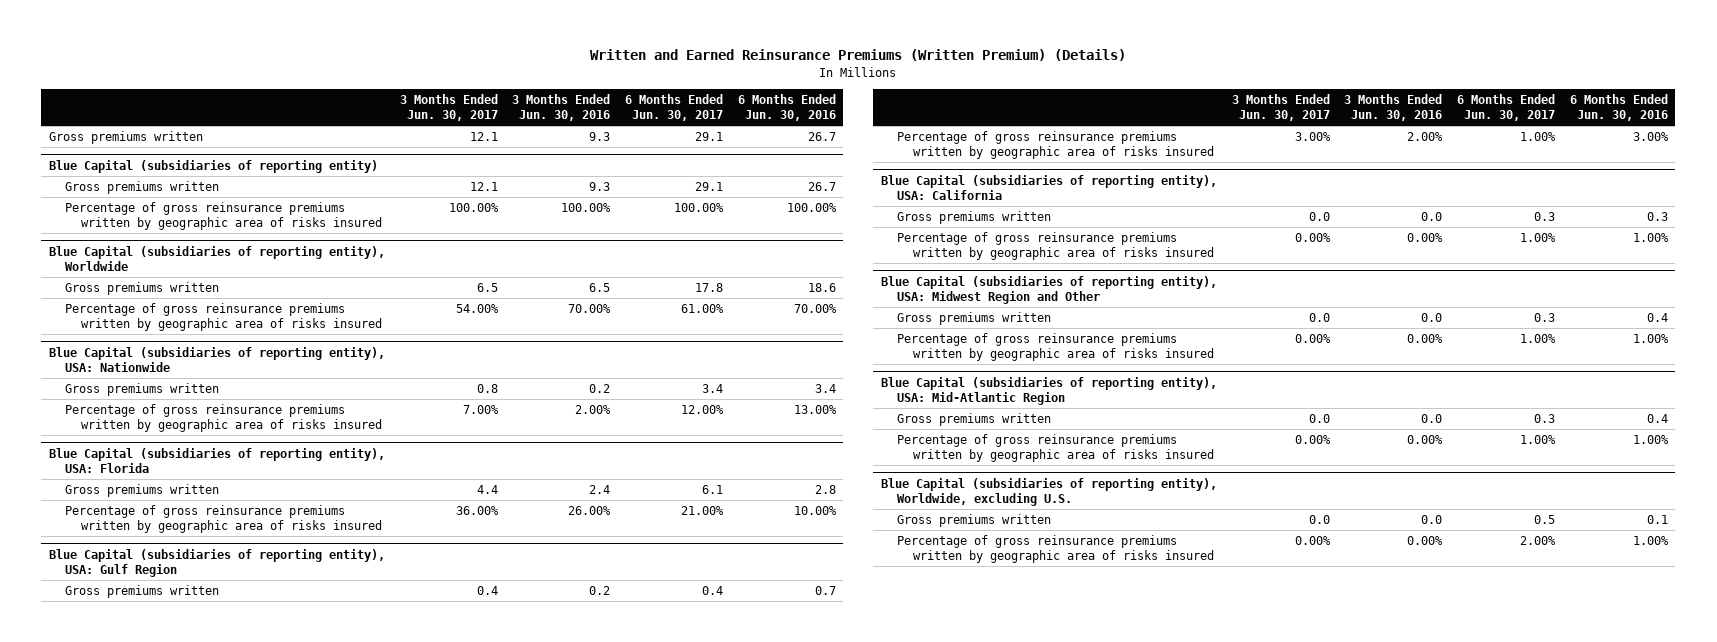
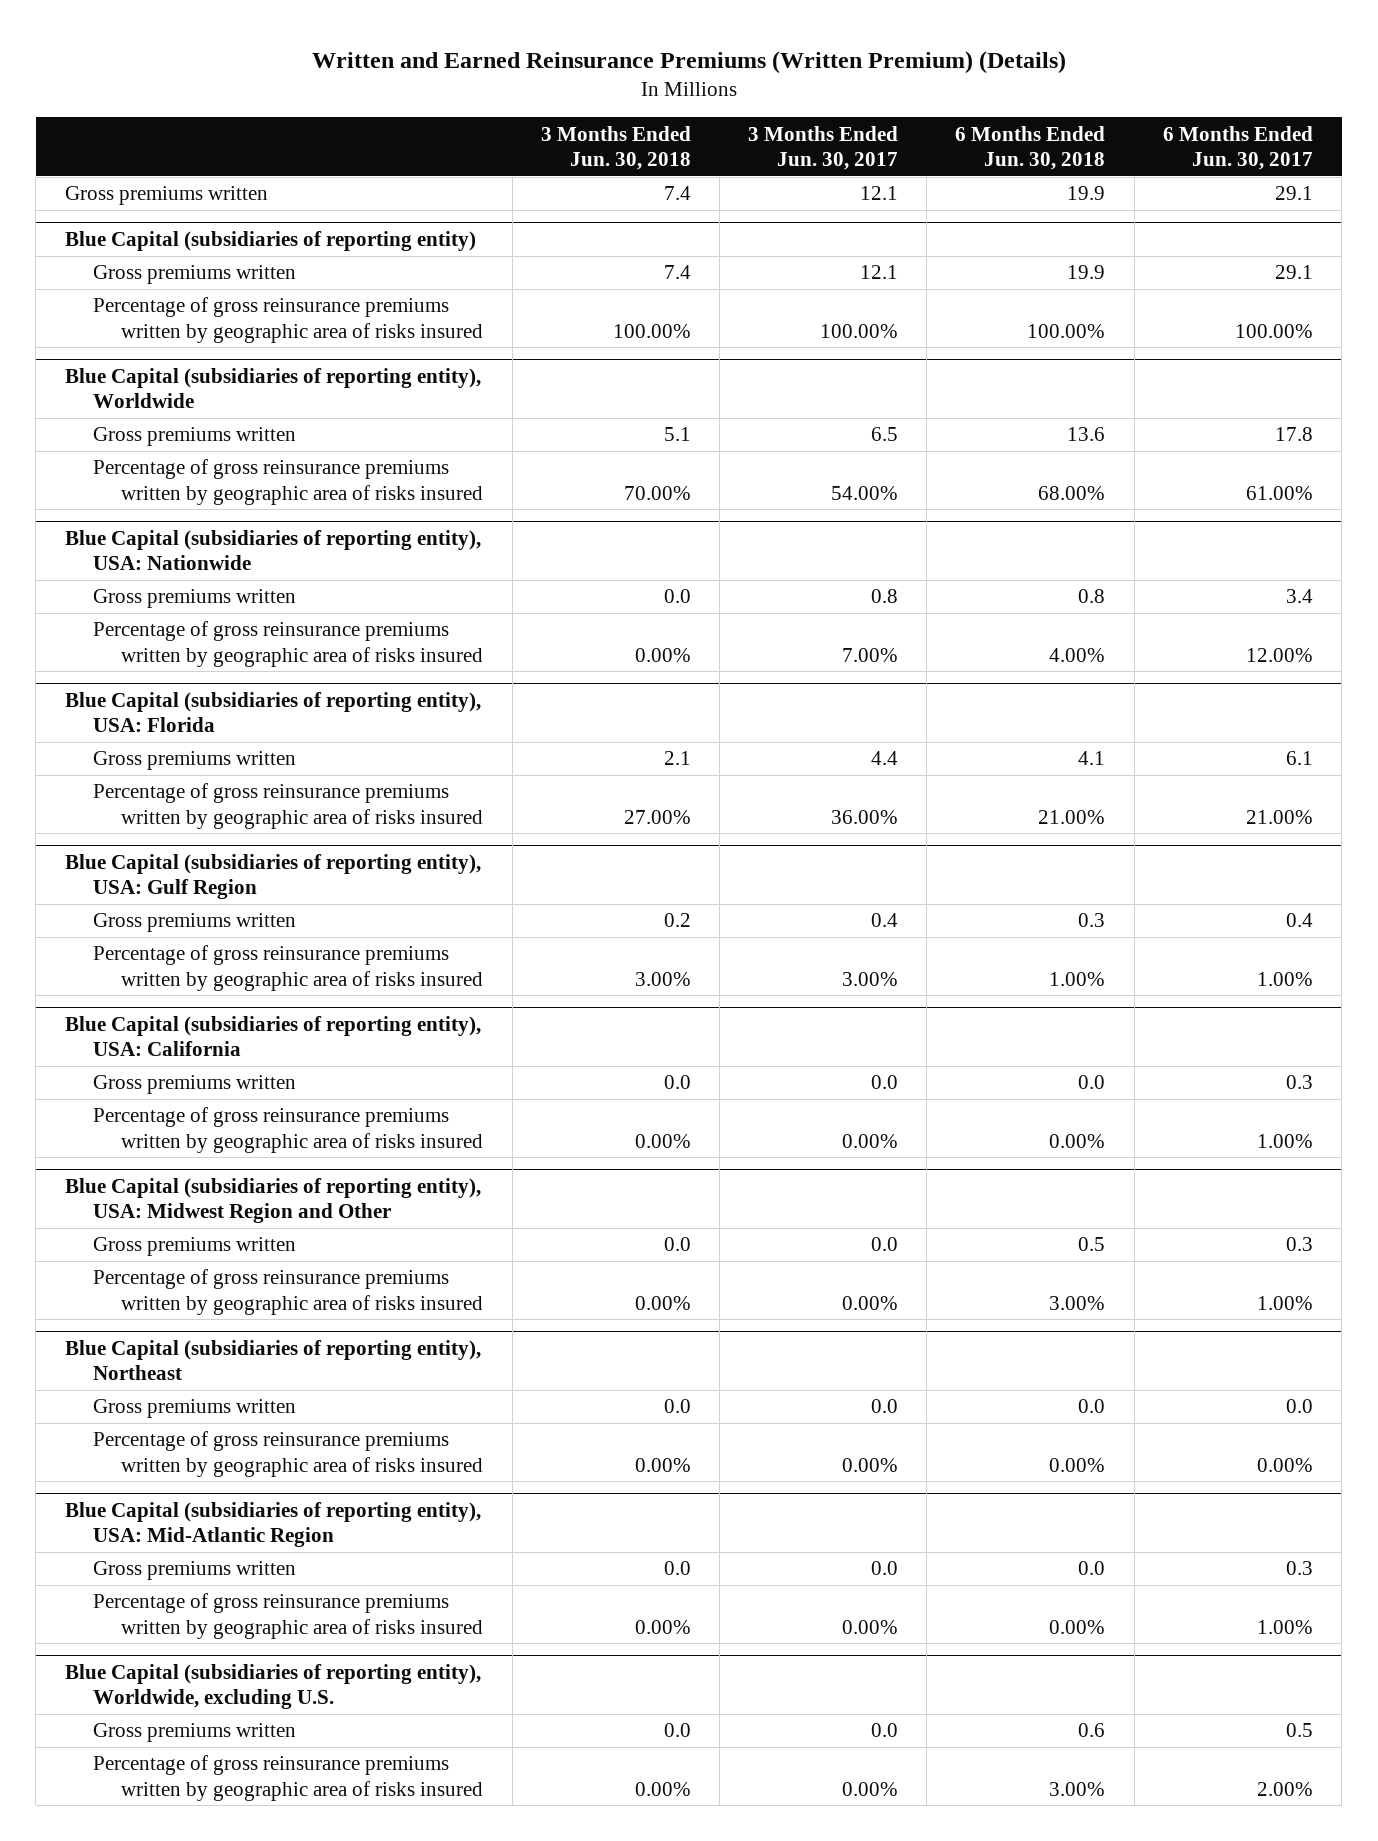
- | 3 Months Ended Jun. 30, 2017 | 3 Months Ended Jun. 30, 2016 | 6 Months Ended Jun. 30, 2017 | 6 Months Ended Jun. 30, 2016
+ | 3 Months Ended Jun. 30, 2018 | 3 Months Ended Jun. 30, 2017 | 6 Months Ended Jun. 30, 2018 | 6 Months Ended Jun. 30, 2017
+ Blue Capital (subsidiaries of reporting entity), Northeast
+ Gross premiums written | 0.0 | 0.0 | 0.0 | 0.0
+ Percentage of gross reinsurance premiums written by geographic area of risks insured | 0.00% | 0.00% | 0.00% | 0.00%

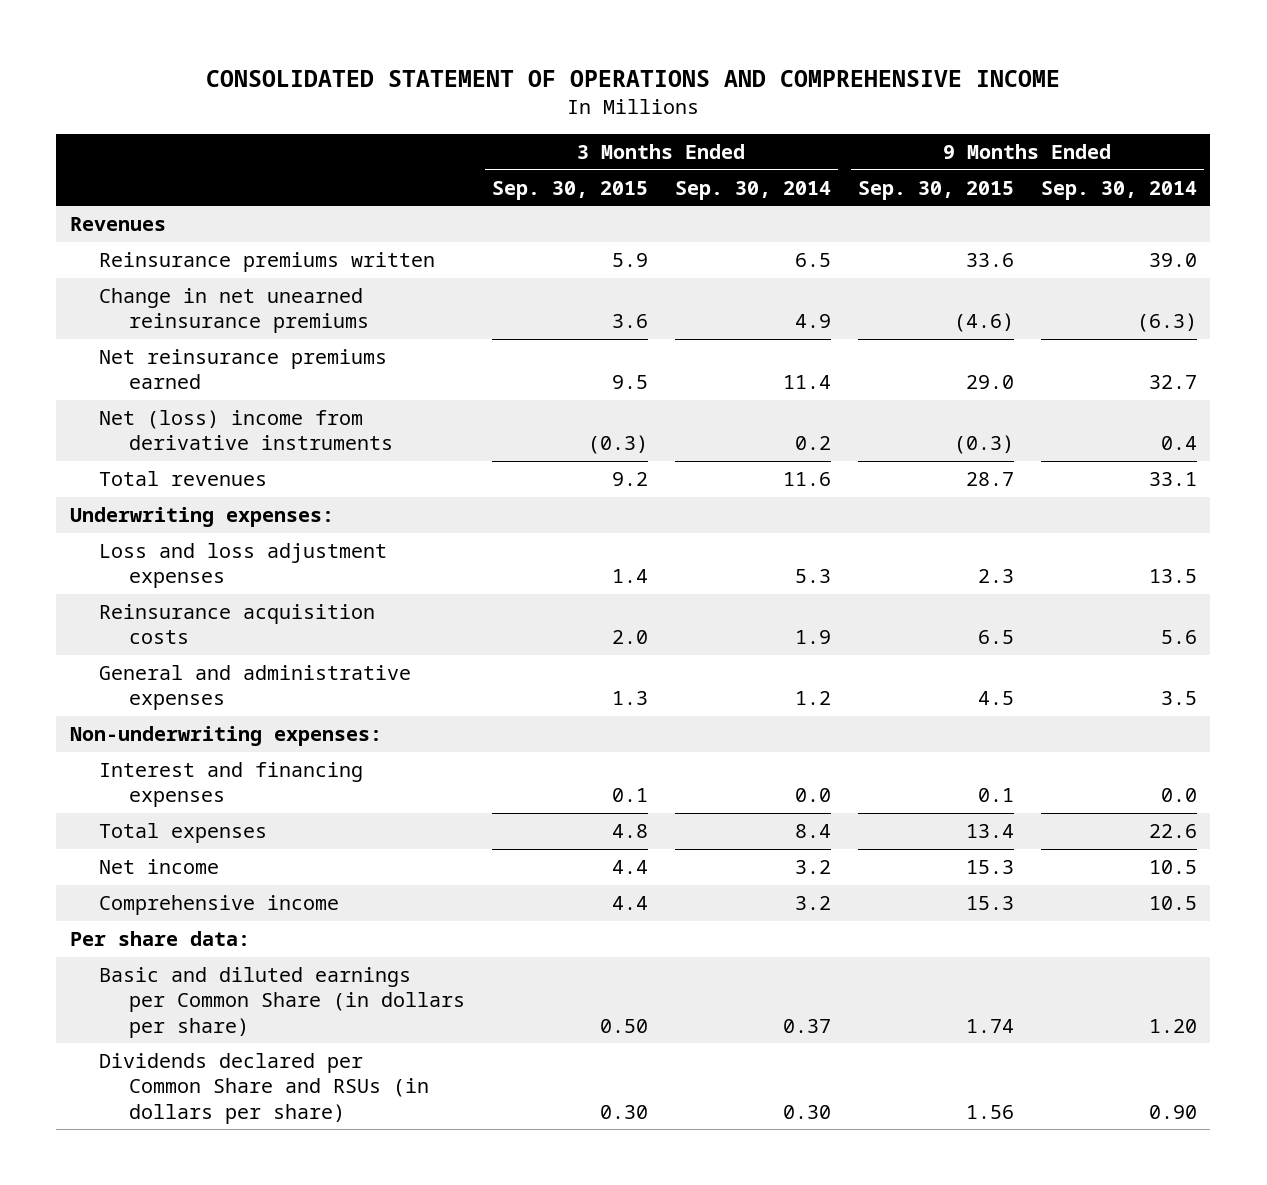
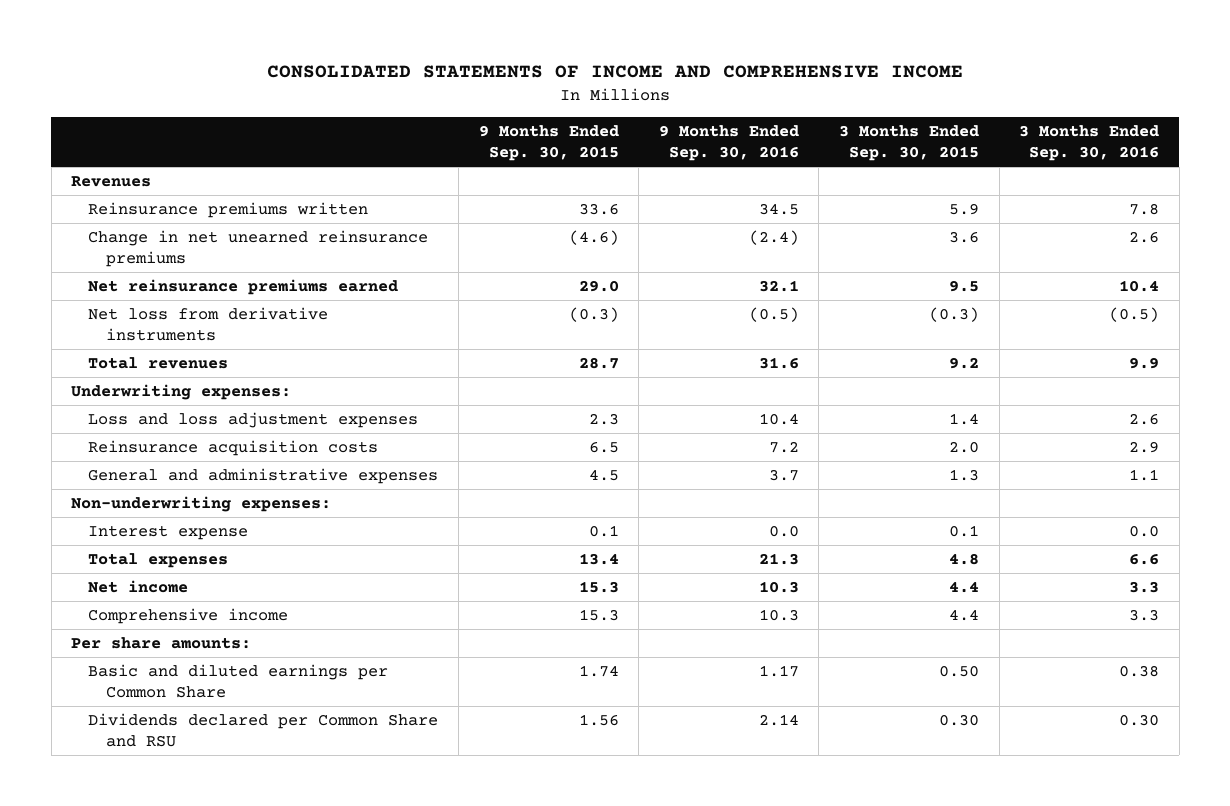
- CONSOLIDATED STATEMENT OF OPERATIONS AND COMPREHENSIVE INCOME
+ CONSOLIDATED STATEMENTS OF INCOME AND COMPREHENSIVE INCOME
- | 3 Months Ended Sep. 30, 2015 | 3 Months Ended Sep. 30, 2014 | 9 Months Ended Sep. 30, 2015 | 9 Months Ended Sep. 30, 2014
+ | 9 Months Ended Sep. 30, 2015 | 9 Months Ended Sep. 30, 2016 | 3 Months Ended Sep. 30, 2015 | 3 Months Ended Sep. 30, 2016
- Net (loss) income from derivative instruments | (0.3) | 0.2 | (0.3) | 0.4
+ Net loss from derivative instruments | (0.3) | (0.5) | (0.3) | (0.5)
- Interest and financing expenses | 0.1 | 0.0 | 0.1 | 0.0
+ Interest expense | 0.1 | 0.0 | 0.1 | 0.0
- Per share data:
- Basic and diluted earnings per Common Share (in dollars per share) | 0.50 | 0.37 | 1.74 | 1.20
- Dividends declared per Common Share and RSUs (in dollars per share) | 0.30 | 0.30 | 1.56 | 0.90
+ Per share amounts:
+ Basic and diluted earnings per Common Share | 1.74 | 1.17 | 0.50 | 0.38
+ Dividends declared per Common Share and RSU | 1.56 | 2.14 | 0.30 | 0.30

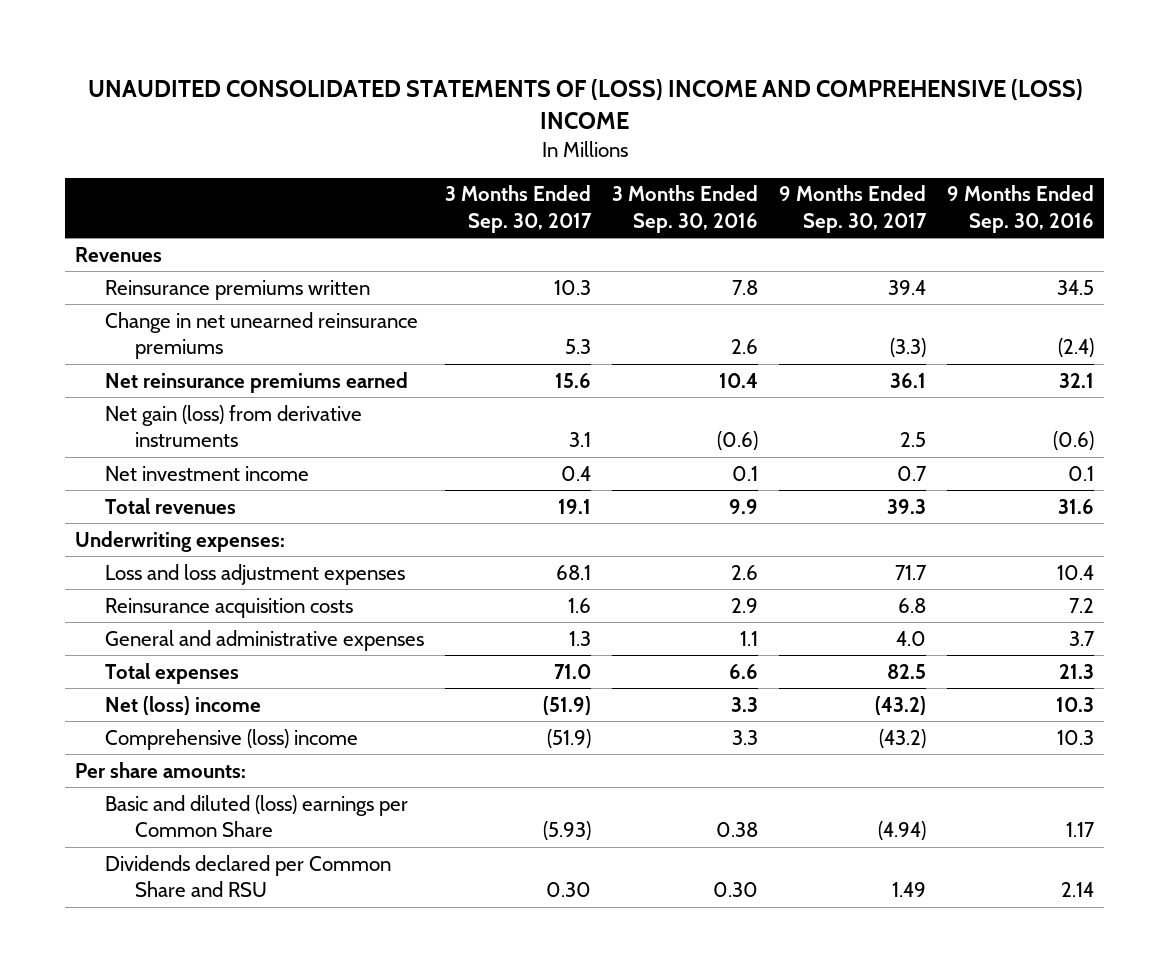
- CONSOLIDATED STATEMENTS OF INCOME AND COMPREHENSIVE INCOME
+ UNAUDITED CONSOLIDATED STATEMENTS OF (LOSS) INCOME AND COMPREHENSIVE (LOSS) INCOME
- | 9 Months Ended Sep. 30, 2015 | 9 Months Ended Sep. 30, 2016 | 3 Months Ended Sep. 30, 2015 | 3 Months Ended Sep. 30, 2016
+ | 3 Months Ended Sep. 30, 2017 | 3 Months Ended Sep. 30, 2016 | 9 Months Ended Sep. 30, 2017 | 9 Months Ended Sep. 30, 2016
- Net loss from derivative instruments | (0.3) | (0.5) | (0.3) | (0.5)
+ Net gain (loss) from derivative instruments | 3.1 | (0.6) | 2.5 | (0.6)
+ Net investment income | 0.4 | 0.1 | 0.7 | 0.1
- Non-underwriting expenses:
- Interest expense | 0.1 | 0.0 | 0.1 | 0.0
- Net income | 15.3 | 10.3 | 4.4 | 3.3
- Comprehensive income | 15.3 | 10.3 | 4.4 | 3.3
+ Net (loss) income | (51.9) | 3.3 | (43.2) | 10.3
+ Comprehensive (loss) income | (51.9) | 3.3 | (43.2) | 10.3
- Basic and diluted earnings per Common Share | 1.74 | 1.17 | 0.50 | 0.38
+ Basic and diluted (loss) earnings per Common Share | (5.93) | 0.38 | (4.94) | 1.17

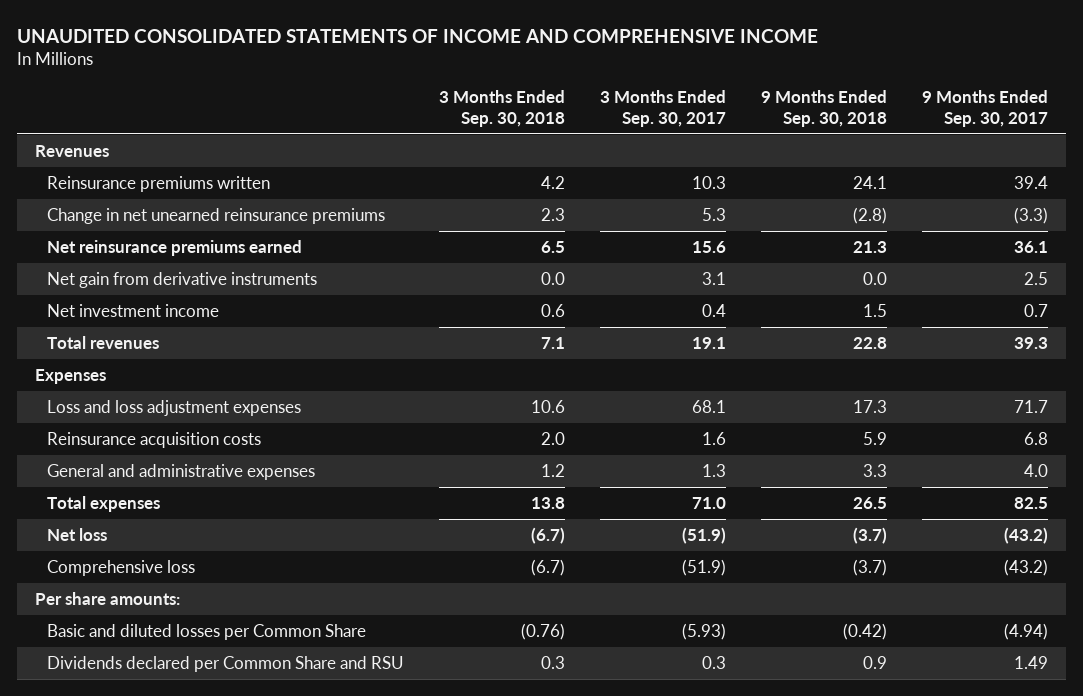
- UNAUDITED CONSOLIDATED STATEMENTS OF (LOSS) INCOME AND COMPREHENSIVE (LOSS) INCOME
+ UNAUDITED CONSOLIDATED STATEMENTS OF INCOME AND COMPREHENSIVE INCOME
- | 3 Months Ended Sep. 30, 2017 | 3 Months Ended Sep. 30, 2016 | 9 Months Ended Sep. 30, 2017 | 9 Months Ended Sep. 30, 2016
+ | 3 Months Ended Sep. 30, 2018 | 3 Months Ended Sep. 30, 2017 | 9 Months Ended Sep. 30, 2018 | 9 Months Ended Sep. 30, 2017
- Net gain (loss) from derivative instruments | 3.1 | (0.6) | 2.5 | (0.6)
+ Net gain from derivative instruments | 0.0 | 3.1 | 0.0 | 2.5
- Underwriting expenses:
+ Expenses
- Net (loss) income | (51.9) | 3.3 | (43.2) | 10.3
- Comprehensive (loss) income | (51.9) | 3.3 | (43.2) | 10.3
+ Net loss | (6.7) | (51.9) | (3.7) | (43.2)
+ Comprehensive loss | (6.7) | (51.9) | (3.7) | (43.2)
- Basic and diluted (loss) earnings per Common Share | (5.93) | 0.38 | (4.94) | 1.17
- Dividends declared per Common Share and RSU | 0.30 | 0.30 | 1.49 | 2.14
+ Basic and diluted losses per Common Share | (0.76) | (5.93) | (0.42) | (4.94)
+ Dividends declared per Common Share and RSU | 0.3 | 0.3 | 0.9 | 1.49

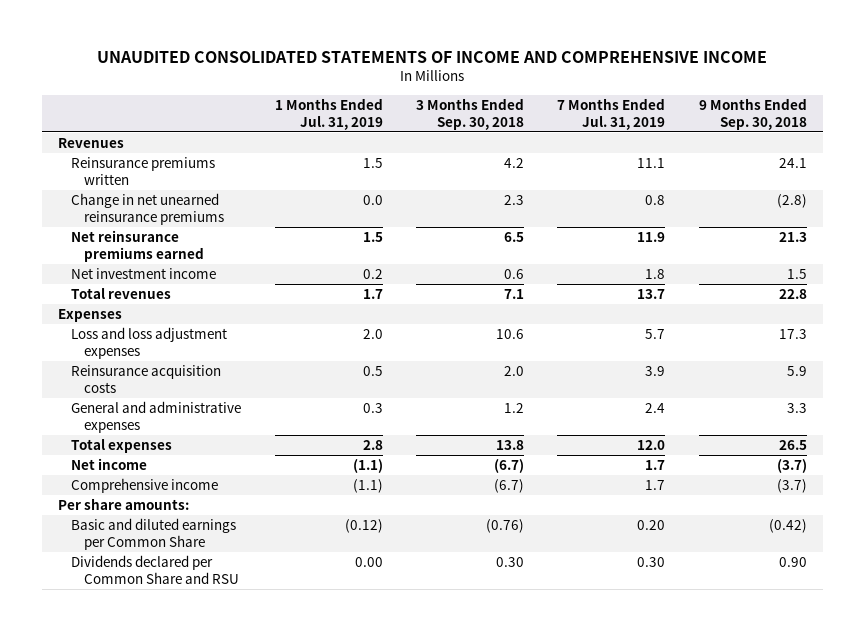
- | 3 Months Ended Sep. 30, 2018 | 3 Months Ended Sep. 30, 2017 | 9 Months Ended Sep. 30, 2018 | 9 Months Ended Sep. 30, 2017
+ | 1 Months Ended Jul. 31, 2019 | 3 Months Ended Sep. 30, 2018 | 7 Months Ended Jul. 31, 2019 | 9 Months Ended Sep. 30, 2018
- Net gain from derivative instruments | 0.0 | 3.1 | 0.0 | 2.5
- Net loss | (6.7) | (51.9) | (3.7) | (43.2)
- Comprehensive loss | (6.7) | (51.9) | (3.7) | (43.2)
+ Net income | (1.1) | (6.7) | 1.7 | (3.7)
+ Comprehensive income | (1.1) | (6.7) | 1.7 | (3.7)
- Basic and diluted losses per Common Share | (0.76) | (5.93) | (0.42) | (4.94)
- Dividends declared per Common Share and RSU | 0.3 | 0.3 | 0.9 | 1.49
+ Basic and diluted earnings per Common Share | (0.12) | (0.76) | 0.20 | (0.42)
+ Dividends declared per Common Share and RSU | 0.00 | 0.30 | 0.30 | 0.90

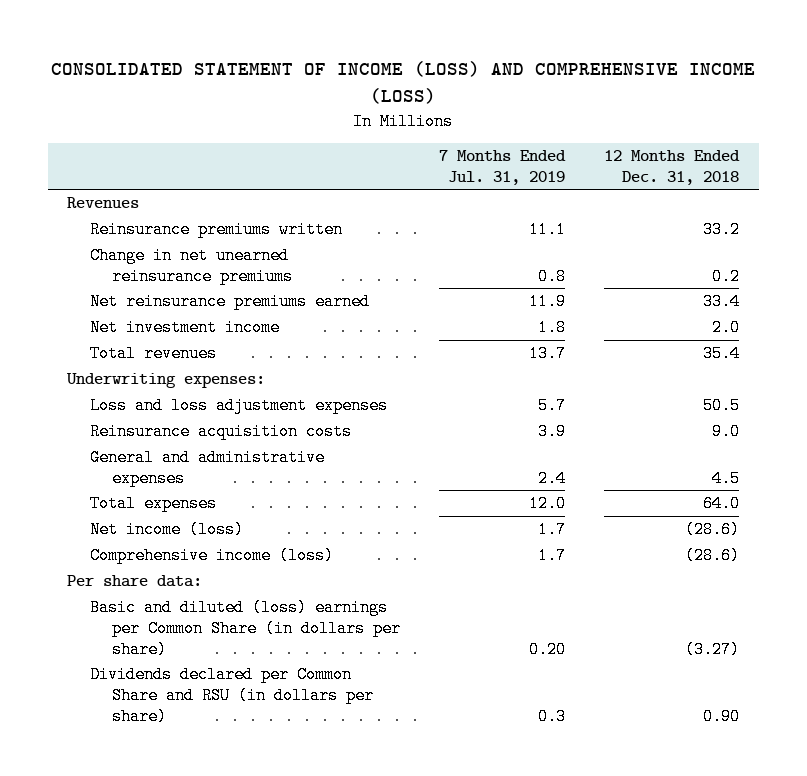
- UNAUDITED CONSOLIDATED STATEMENTS OF INCOME AND COMPREHENSIVE INCOME
+ CONSOLIDATED STATEMENT OF INCOME (LOSS) AND COMPREHENSIVE INCOME (LOSS)
- | 1 Months Ended Jul. 31, 2019 | 3 Months Ended Sep. 30, 2018 | 7 Months Ended Jul. 31, 2019 | 9 Months Ended Sep. 30, 2018
+ | 7 Months Ended Jul. 31, 2019 | 12 Months Ended Dec. 31, 2018
- Expenses
+ Underwriting expenses:
- Net income | (1.1) | (6.7) | 1.7 | (3.7)
- Comprehensive income | (1.1) | (6.7) | 1.7 | (3.7)
- Per share amounts:
- Basic and diluted earnings per Common Share | (0.12) | (0.76) | 0.20 | (0.42)
- Dividends declared per Common Share and RSU | 0.00 | 0.30 | 0.30 | 0.90
+ Net income (loss) | 1.7 | (28.6)
+ Comprehensive income (loss) | 1.7 | (28.6)
+ Per share data:
+ Basic and diluted (loss) earnings per Common Share (in dollars per share) | 0.20 | (3.27)
+ Dividends declared per Common Share and RSU (in dollars per share) | 0.3 | 0.90

